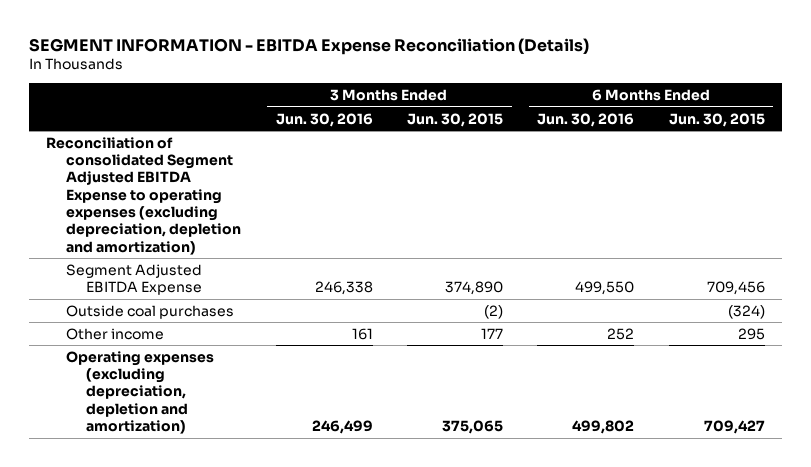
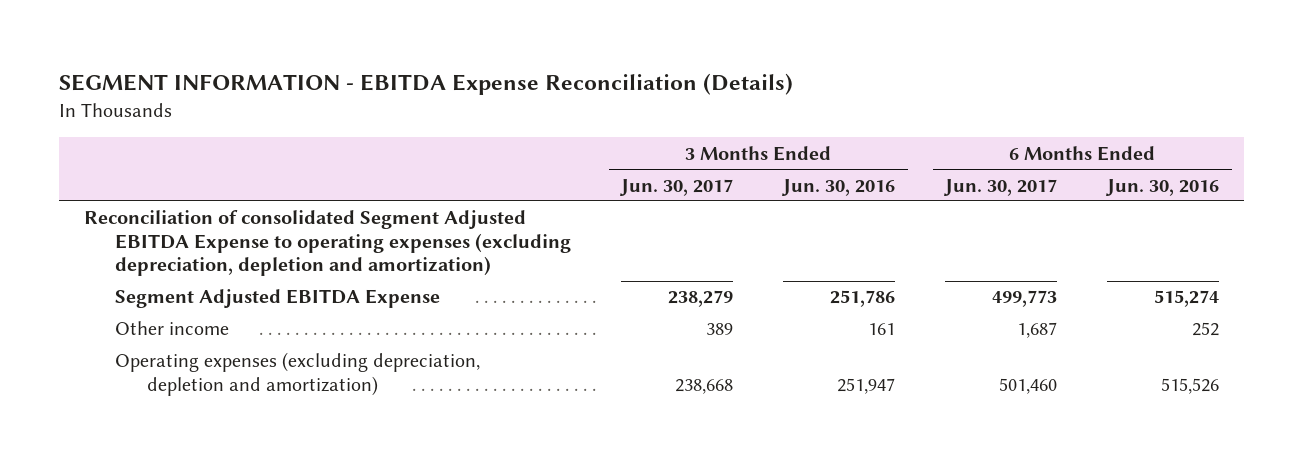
- | 3 Months Ended Jun. 30, 2016 | 3 Months Ended Jun. 30, 2015 | 6 Months Ended Jun. 30, 2016 | 6 Months Ended Jun. 30, 2015
+ | 3 Months Ended Jun. 30, 2017 | 3 Months Ended Jun. 30, 2016 | 6 Months Ended Jun. 30, 2017 | 6 Months Ended Jun. 30, 2016
- Segment Adjusted EBITDA Expense | 246,338 | 374,890 | 499,550 | 709,456
- Outside coal purchases | | (2) | | (324)
+ Segment Adjusted EBITDA Expense | 238,279 | 251,786 | 499,773 | 515,274
- Operating expenses (excluding depreciation, depletion and amortization) | 246,499 | 375,065 | 499,802 | 709,427
+ Operating expenses (excluding depreciation, depletion and amortization) | 238,668 | 251,947 | 501,460 | 515,526

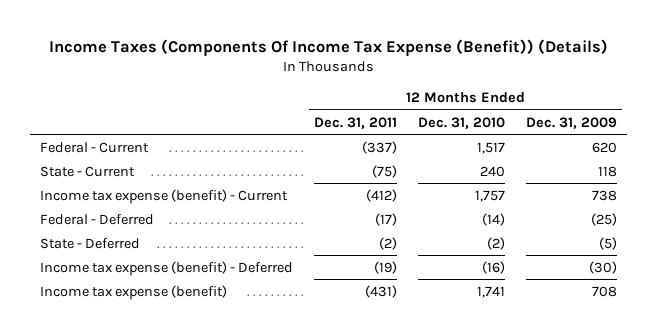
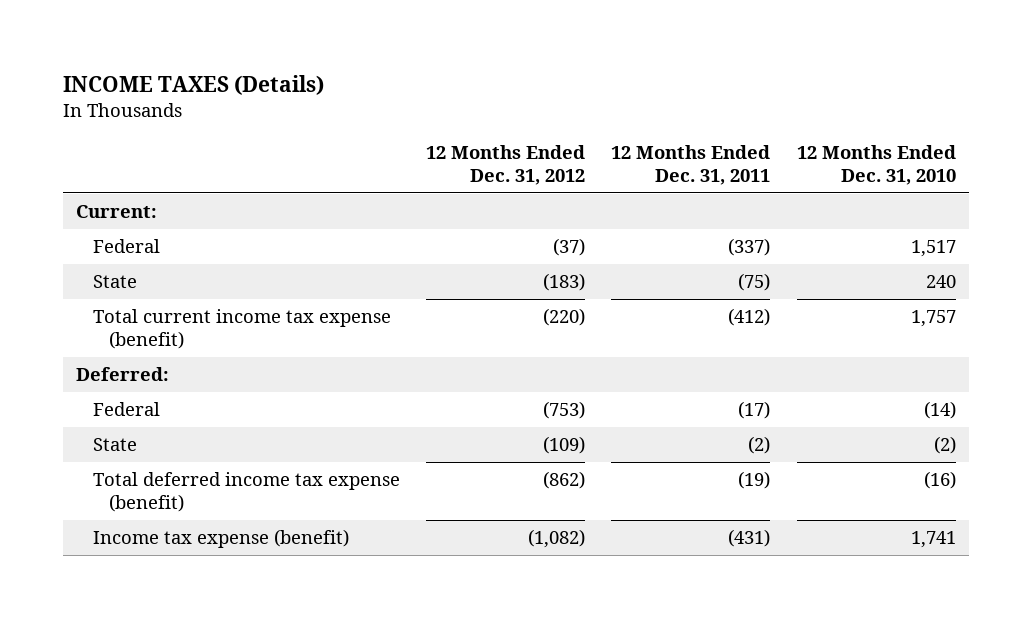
- Income Taxes (Components Of Income Tax Expense (Benefit)) (Details)
+ INCOME TAXES (Details)
- | 12 Months Ended Dec. 31, 2011 | 12 Months Ended Dec. 31, 2010 | 12 Months Ended Dec. 31, 2009
+ | 12 Months Ended Dec. 31, 2012 | 12 Months Ended Dec. 31, 2011 | 12 Months Ended Dec. 31, 2010
- Federal - Current | (337) | 1,517 | 620
- State - Current | (75) | 240 | 118
- Income tax expense (benefit) - Current | (412) | 1,757 | 738
- Federal - Deferred | (17) | (14) | (25)
- State - Deferred | (2) | (2) | (5)
- Income tax expense (benefit) - Deferred | (19) | (16) | (30)
+ Current:
+ Federal | (37) | (337) | 1,517
+ State | (183) | (75) | 240
+ Total current income tax expense (benefit) | (220) | (412) | 1,757
+ Deferred:
+ Federal | (753) | (17) | (14)
+ State | (109) | (2) | (2)
+ Total deferred income tax expense (benefit) | (862) | (19) | (16)

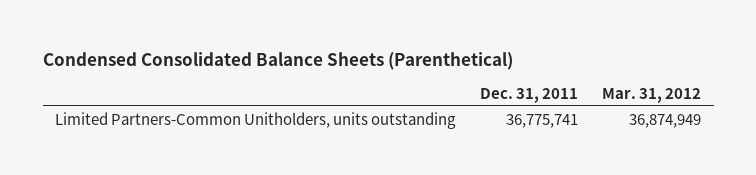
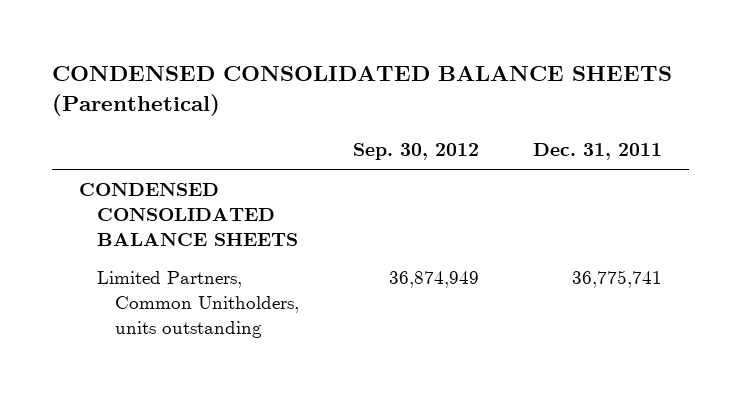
- Condensed Consolidated Balance Sheets (Parenthetical)
+ CONDENSED CONSOLIDATED BALANCE SHEETS (Parenthetical)
- | Dec. 31, 2011 | Mar. 31, 2012
+ | Sep. 30, 2012 | Dec. 31, 2011
- Limited Partners-Common Unitholders, units outstanding | 36,775,741 | 36,874,949
+ CONDENSED CONSOLIDATED BALANCE SHEETS
+ Limited Partners, Common Unitholders, units outstanding | 36,874,949 | 36,775,741

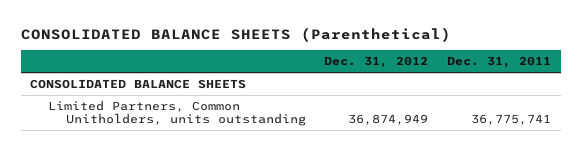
- CONDENSED CONSOLIDATED BALANCE SHEETS (Parenthetical)
+ CONSOLIDATED BALANCE SHEETS (Parenthetical)
- | Sep. 30, 2012 | Dec. 31, 2011
+ | Dec. 31, 2012 | Dec. 31, 2011
- CONDENSED CONSOLIDATED BALANCE SHEETS
+ CONSOLIDATED BALANCE SHEETS

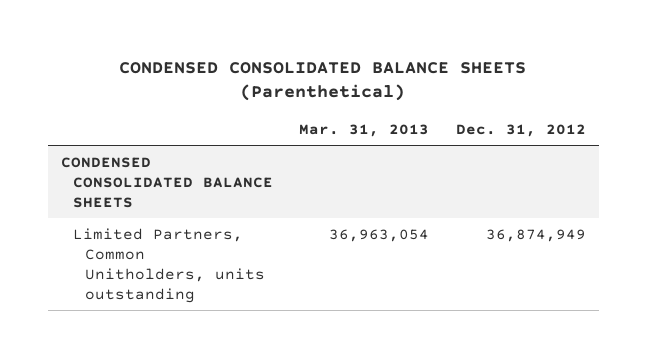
- CONSOLIDATED BALANCE SHEETS (Parenthetical)
+ CONDENSED CONSOLIDATED BALANCE SHEETS (Parenthetical)
- | Dec. 31, 2012 | Dec. 31, 2011
+ | Mar. 31, 2013 | Dec. 31, 2012
- CONSOLIDATED BALANCE SHEETS
+ CONDENSED CONSOLIDATED BALANCE SHEETS

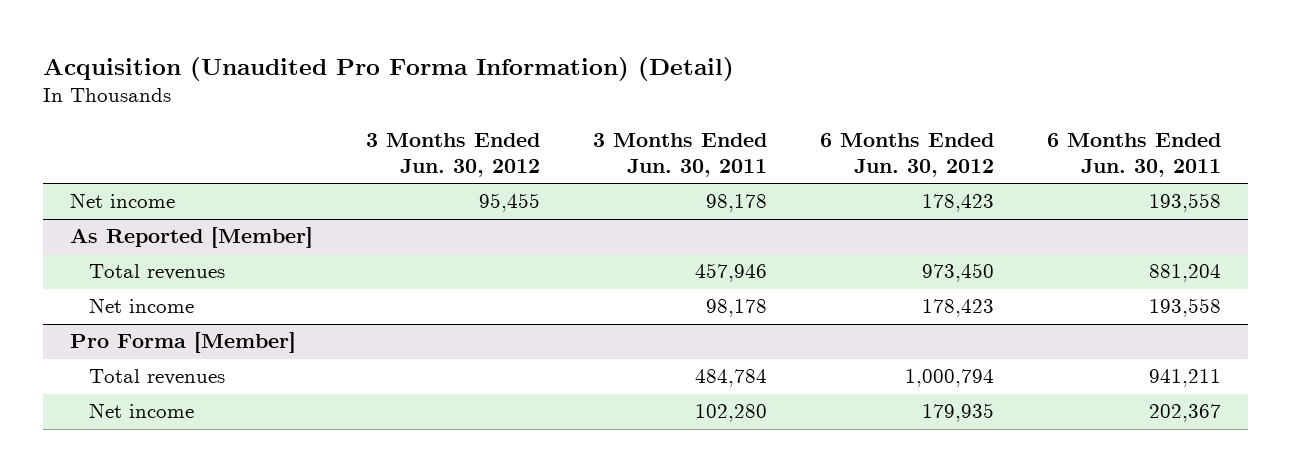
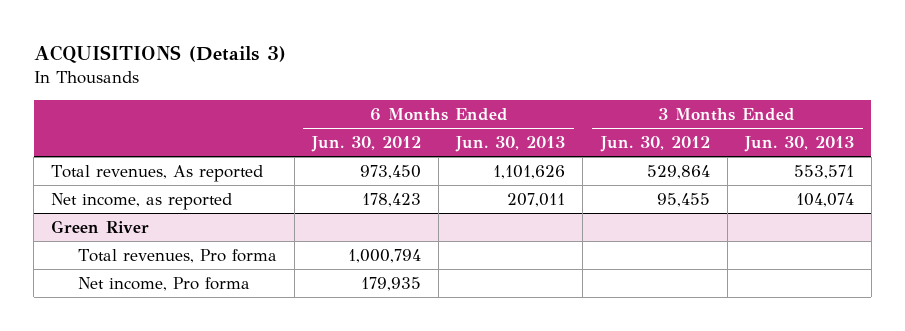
- Acquisition (Unaudited Pro Forma Information) (Detail)
+ ACQUISITIONS (Details 3)
- | 3 Months Ended Jun. 30, 2012 | 3 Months Ended Jun. 30, 2011 | 6 Months Ended Jun. 30, 2012 | 6 Months Ended Jun. 30, 2011
+ | 6 Months Ended Jun. 30, 2012 | 6 Months Ended Jun. 30, 2013 | 3 Months Ended Jun. 30, 2012 | 3 Months Ended Jun. 30, 2013
- Net income | 95,455 | 98,178 | 178,423 | 193,558
- As Reported [Member]
- Total revenues | | 457,946 | 973,450 | 881,204
- Net income | | 98,178 | 178,423 | 193,558
- Pro Forma [Member]
- Total revenues | | 484,784 | 1,000,794 | 941,211
- Net income | | 102,280 | 179,935 | 202,367
+ Total revenues, As reported | 973,450 | 1,101,626 | 529,864 | 553,571
+ Net income, as reported | 178,423 | 207,011 | 95,455 | 104,074
+ Green River
+ Total revenues, Pro forma | 1,000,794 | | |
+ Net income, Pro forma | 179,935 | | |

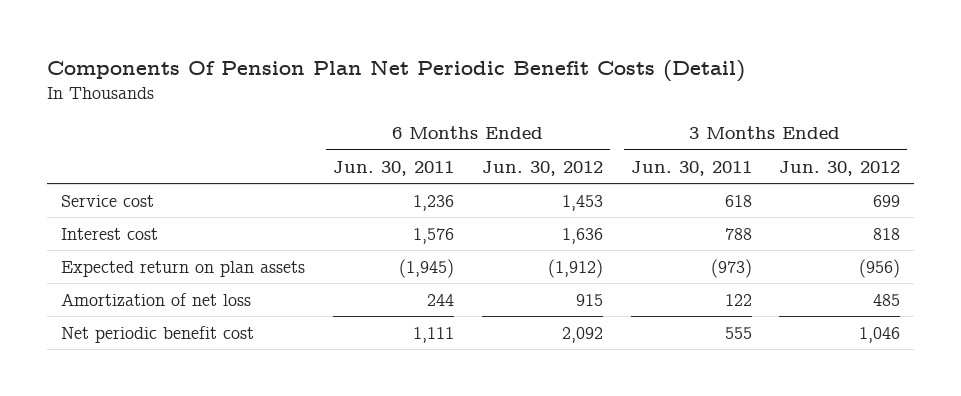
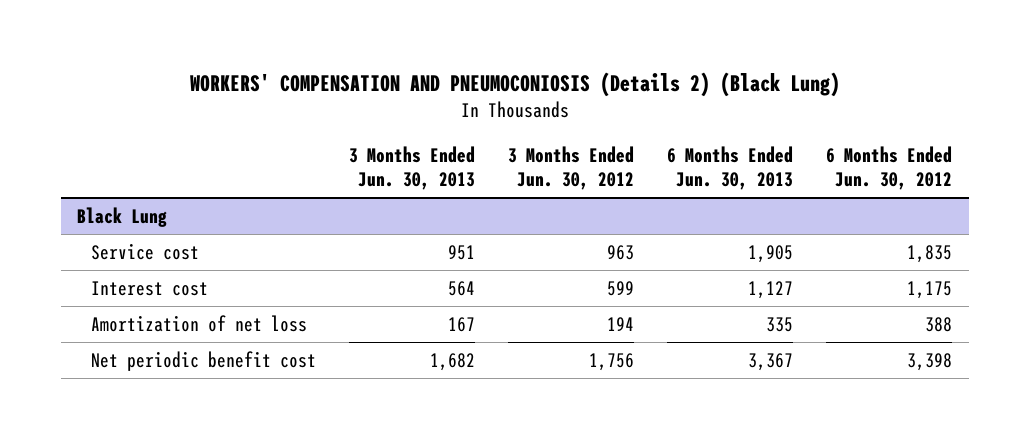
- Components Of Pension Plan Net Periodic Benefit Costs (Detail)
+ WORKERS' COMPENSATION AND PNEUMOCONIOSIS (Details 2) (Black Lung)
- | 6 Months Ended Jun. 30, 2011 | 6 Months Ended Jun. 30, 2012 | 3 Months Ended Jun. 30, 2011 | 3 Months Ended Jun. 30, 2012
+ | 3 Months Ended Jun. 30, 2013 | 3 Months Ended Jun. 30, 2012 | 6 Months Ended Jun. 30, 2013 | 6 Months Ended Jun. 30, 2012
- Service cost | 1,236 | 1,453 | 618 | 699
- Interest cost | 1,576 | 1,636 | 788 | 818
- Expected return on plan assets | (1,945) | (1,912) | (973) | (956)
- Amortization of net loss | 244 | 915 | 122 | 485
- Net periodic benefit cost | 1,111 | 2,092 | 555 | 1,046
+ Black Lung
+ Service cost | 951 | 963 | 1,905 | 1,835
+ Interest cost | 564 | 599 | 1,127 | 1,175
+ Amortization of net loss | 167 | 194 | 335 | 388
+ Net periodic benefit cost | 1,682 | 1,756 | 3,367 | 3,398

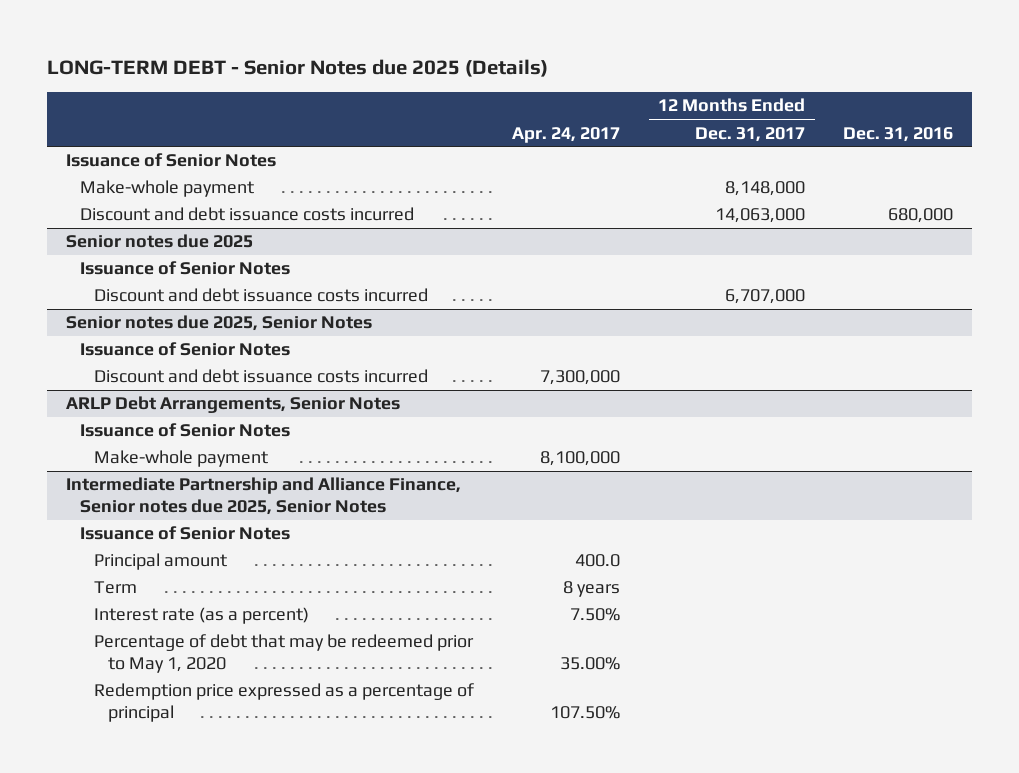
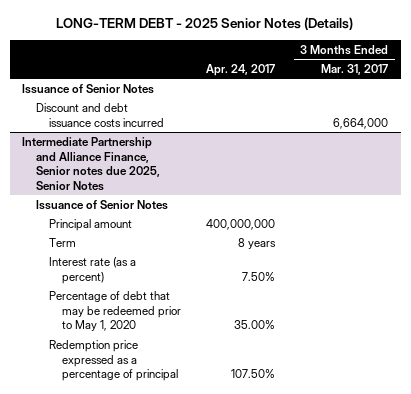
- LONG-TERM DEBT - Senior Notes due 2025 (Details)
+ LONG-TERM DEBT - 2025 Senior Notes (Details)
- | Apr. 24, 2017 | 12 Months Ended Dec. 31, 2017 | Dec. 31, 2016
+ | Apr. 24, 2017 | 3 Months Ended Mar. 31, 2017
- Make-whole payment | | 8,148,000 |
- Senior notes due 2025
- Issuance of Senior Notes
- Discount and debt issuance costs incurred | | 6,707,000 |
- Senior notes due 2025, Senior Notes
- Issuance of Senior Notes
- Discount and debt issuance costs incurred | 7,300,000 | |
- ARLP Debt Arrangements, Senior Notes
- Issuance of Senior Notes
- Make-whole payment | 8,100,000 | |
@ Intermediate Partnership and Alliance Finance, Senior notes due 2025, Senior Notes
- Principal amount | 400.0 | |
+ Principal amount | 400,000,000 |

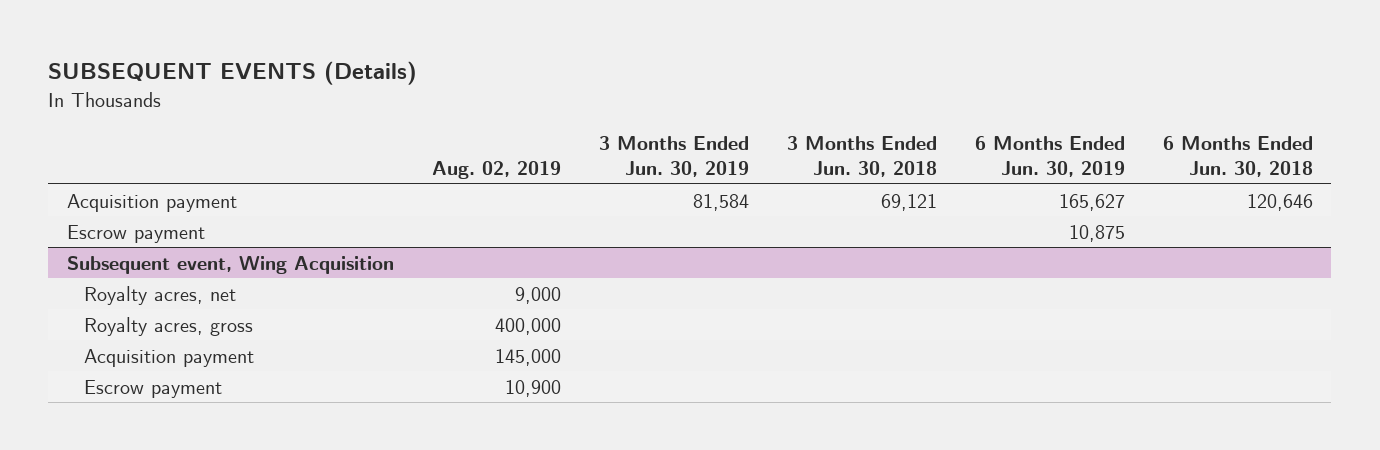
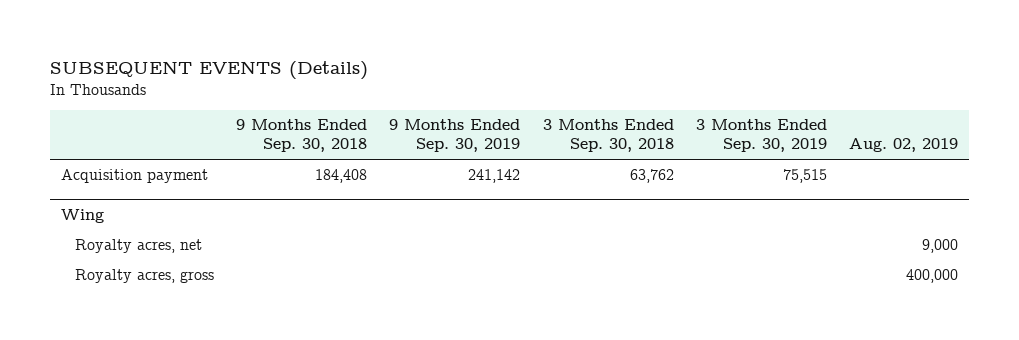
- | Aug. 02, 2019 | 3 Months Ended Jun. 30, 2019 | 3 Months Ended Jun. 30, 2018 | 6 Months Ended Jun. 30, 2019 | 6 Months Ended Jun. 30, 2018
+ | 9 Months Ended Sep. 30, 2018 | 9 Months Ended Sep. 30, 2019 | 3 Months Ended Sep. 30, 2018 | 3 Months Ended Sep. 30, 2019 | Aug. 02, 2019
- Escrow payment | | | | 10,875 |
- Subsequent event, Wing Acquisition
+ Wing
- Acquisition payment | 145,000 | | | |
- Escrow payment | 10,900 | | | |

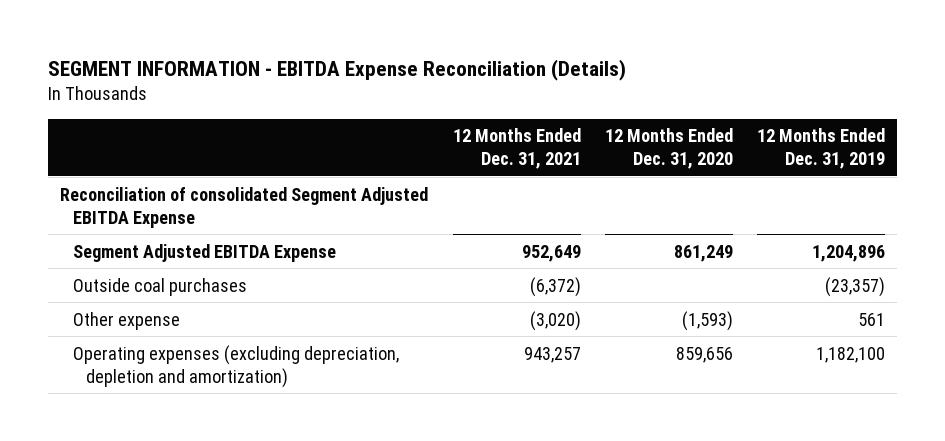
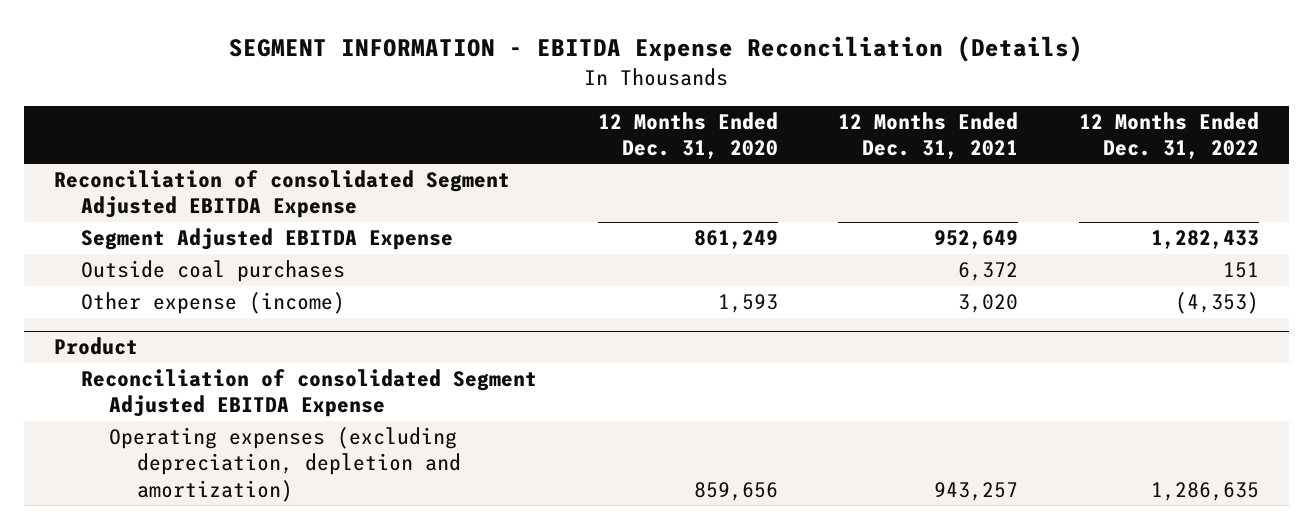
- | 12 Months Ended Dec. 31, 2021 | 12 Months Ended Dec. 31, 2020 | 12 Months Ended Dec. 31, 2019
+ | 12 Months Ended Dec. 31, 2020 | 12 Months Ended Dec. 31, 2021 | 12 Months Ended Dec. 31, 2022
- Outside coal purchases | (6,372) | | (23,357)
- Other expense | (3,020) | (1,593) | 561
+ Outside coal purchases | | 6,372 | 151
+ Other expense (income) | 1,593 | 3,020 | (4,353)
+ Product
+ Reconciliation of consolidated Segment Adjusted EBITDA Expense

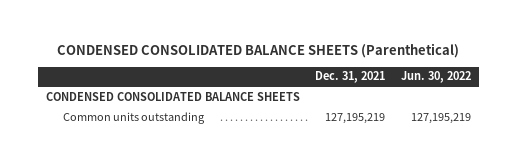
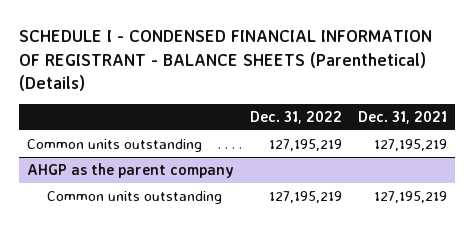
- CONDENSED CONSOLIDATED BALANCE SHEETS (Parenthetical)
+ SCHEDULE I - CONDENSED FINANCIAL INFORMATION OF REGISTRANT - BALANCE SHEETS (Parenthetical) (Details)
- | Dec. 31, 2021 | Jun. 30, 2022
+ | Dec. 31, 2022 | Dec. 31, 2021
- CONDENSED CONSOLIDATED BALANCE SHEETS
+ AHGP as the parent company
+ Common units outstanding | 127,195,219 | 127,195,219

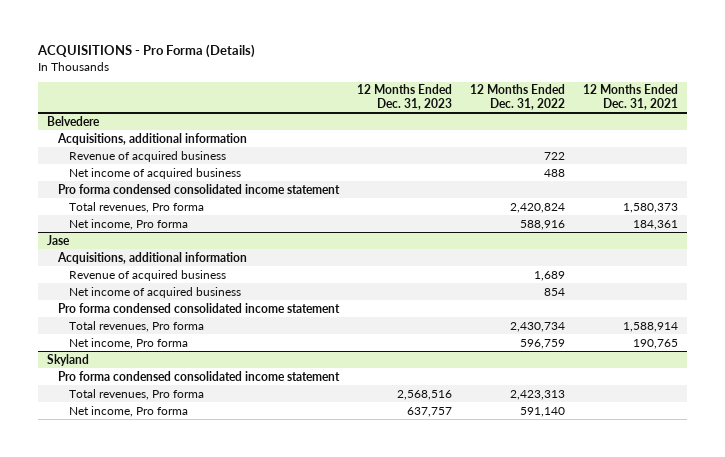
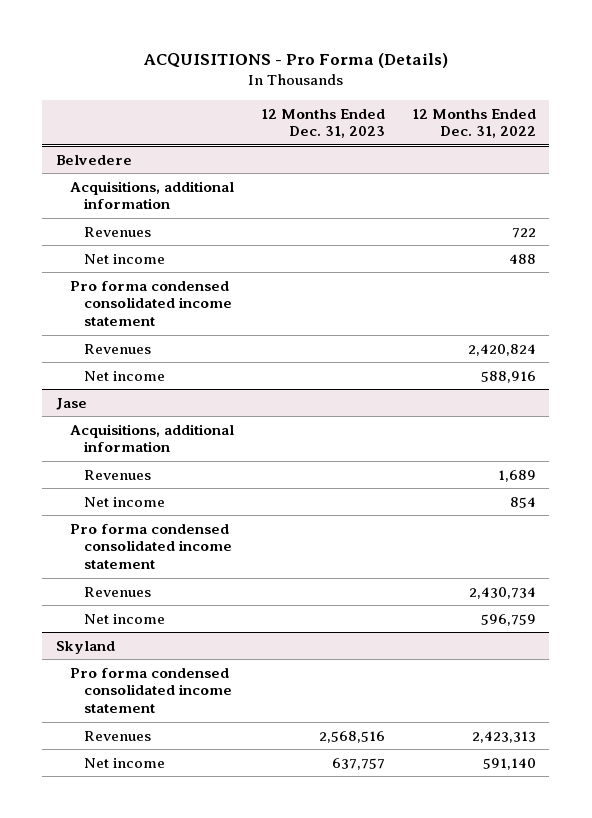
- | 12 Months Ended Dec. 31, 2023 | 12 Months Ended Dec. 31, 2022 | 12 Months Ended Dec. 31, 2021
+ | 12 Months Ended Dec. 31, 2023 | 12 Months Ended Dec. 31, 2022
@ Belvedere
- Revenue of acquired business | | 722 |
- Net income of acquired business | | 488 |
+ Revenues | | 722
+ Net income | | 488
- Total revenues, Pro forma | | 2,420,824 | 1,580,373
- Net income, Pro forma | | 588,916 | 184,361
+ Revenues | | 2,420,824
+ Net income | | 588,916
@ Jase
- Revenue of acquired business | | 1,689 |
- Net income of acquired business | | 854 |
+ Revenues | | 1,689
+ Net income | | 854
- Total revenues, Pro forma | | 2,430,734 | 1,588,914
- Net income, Pro forma | | 596,759 | 190,765
+ Revenues | | 2,430,734
+ Net income | | 596,759
@ Skyland
- Total revenues, Pro forma | 2,568,516 | 2,423,313 |
- Net income, Pro forma | 637,757 | 591,140 |
+ Revenues | 2,568,516 | 2,423,313
+ Net income | 637,757 | 591,140

